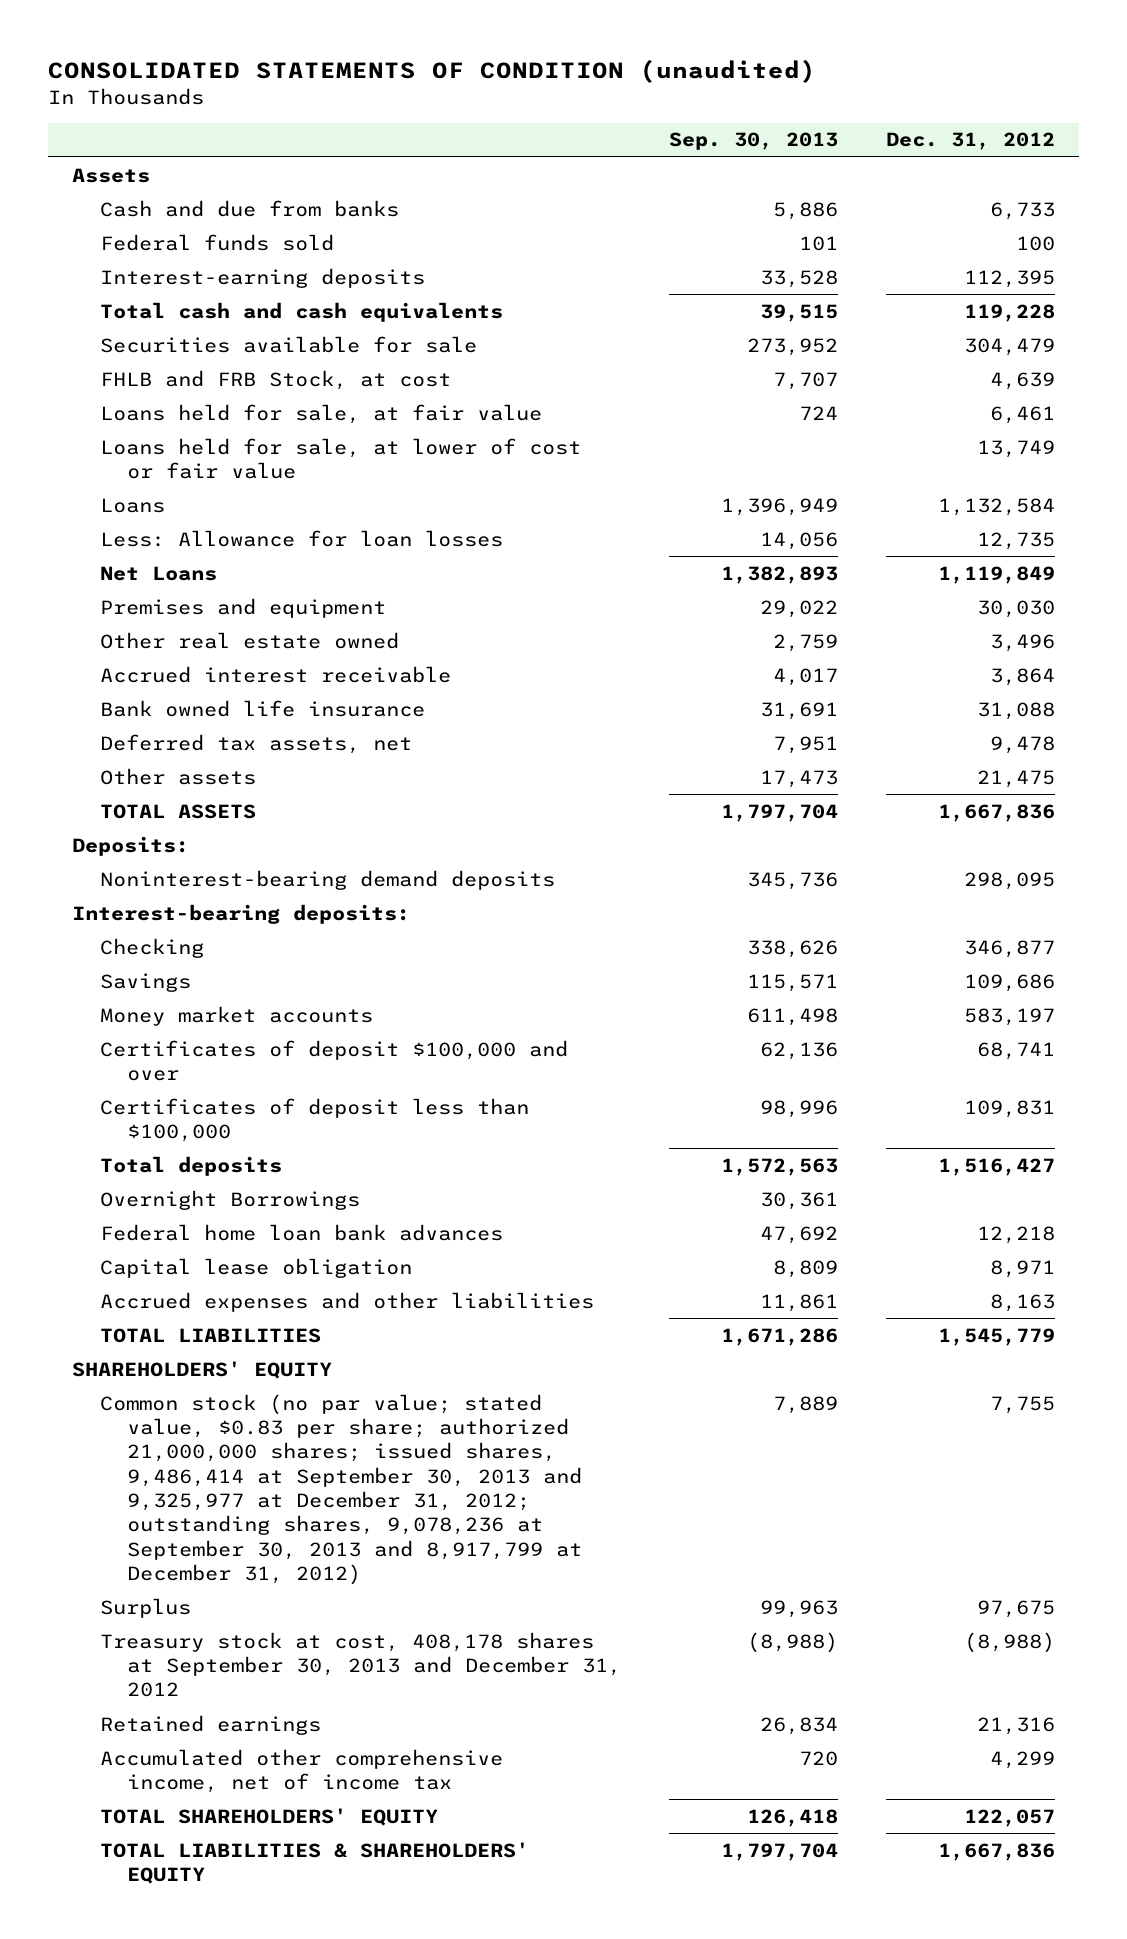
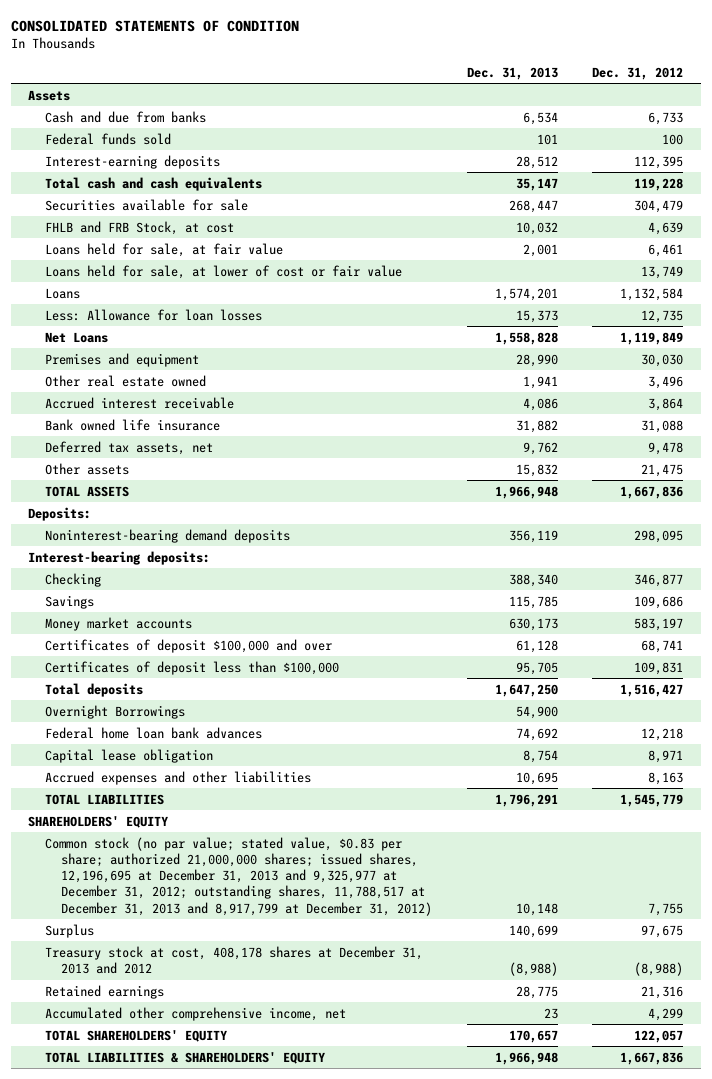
- CONSOLIDATED STATEMENTS OF CONDITION (unaudited)
+ CONSOLIDATED STATEMENTS OF CONDITION
- | Sep. 30, 2013 | Dec. 31, 2012
+ | Dec. 31, 2013 | Dec. 31, 2012
- Common stock (no par value; stated value, $0.83 per share; authorized 21,000,000 shares; issued shares, 9,486,414 at September 30, 2013 and 9,325,977 at December 31, 2012; outstanding shares, 9,078,236 at September 30, 2013 and 8,917,799 at December 31, 2012) | 7,889 | 7,755
+ Common stock (no par value; stated value, $0.83 per share; authorized 21,000,000 shares; issued shares, 12,196,695 at December 31, 2013 and 9,325,977 at December 31, 2012; outstanding shares, 11,788,517 at December 31, 2013 and 8,917,799 at December 31, 2012) | 10,148 | 7,755
- Treasury stock at cost, 408,178 shares at September 30, 2013 and December 31, 2012 | (8,988) | (8,988)
+ Treasury stock at cost, 408,178 shares at December 31, 2013 and 2012 | (8,988) | (8,988)
- Accumulated other comprehensive income, net of income tax | 720 | 4,299
+ Accumulated other comprehensive income, net | 23 | 4,299

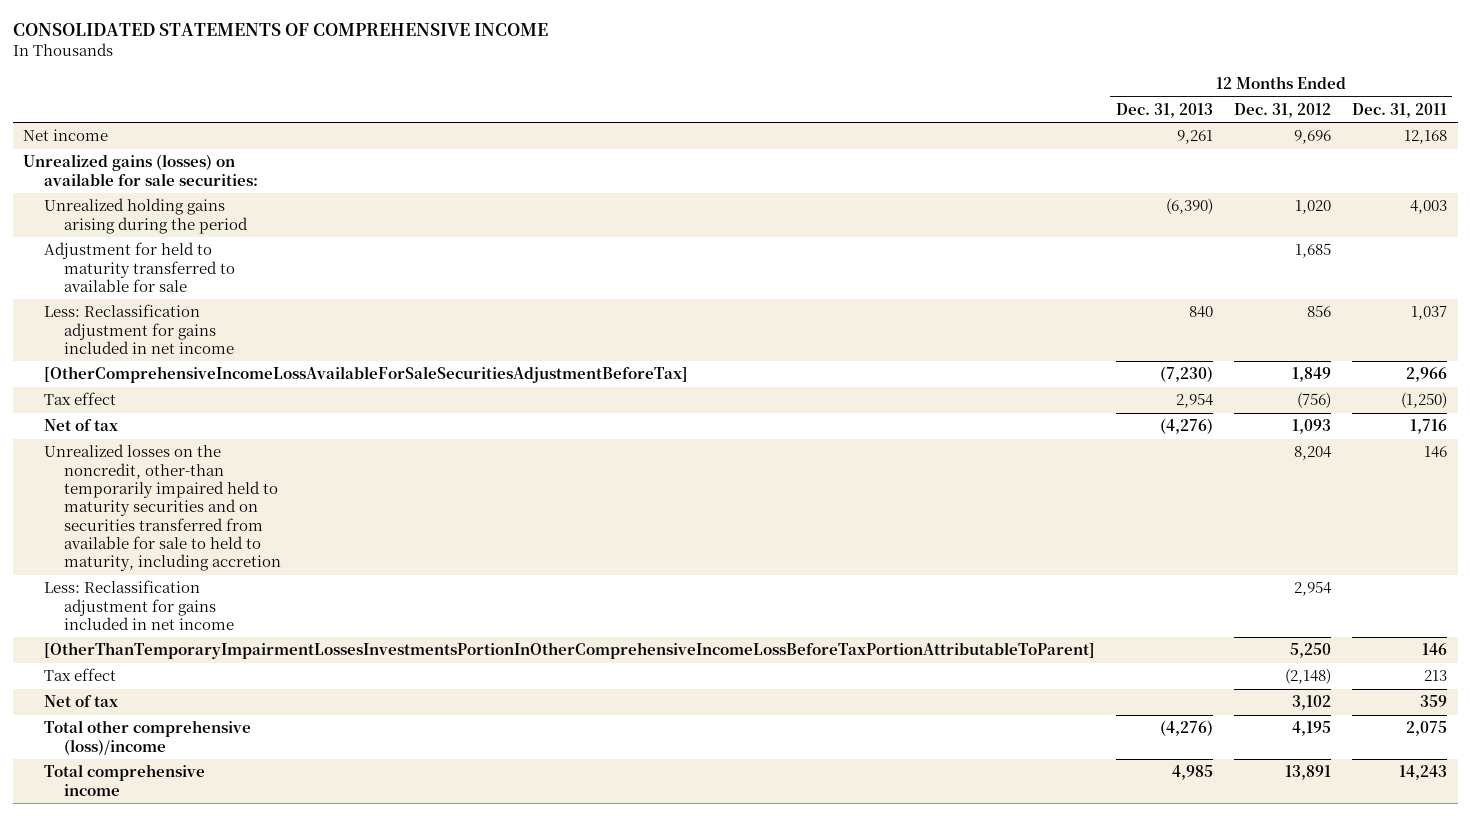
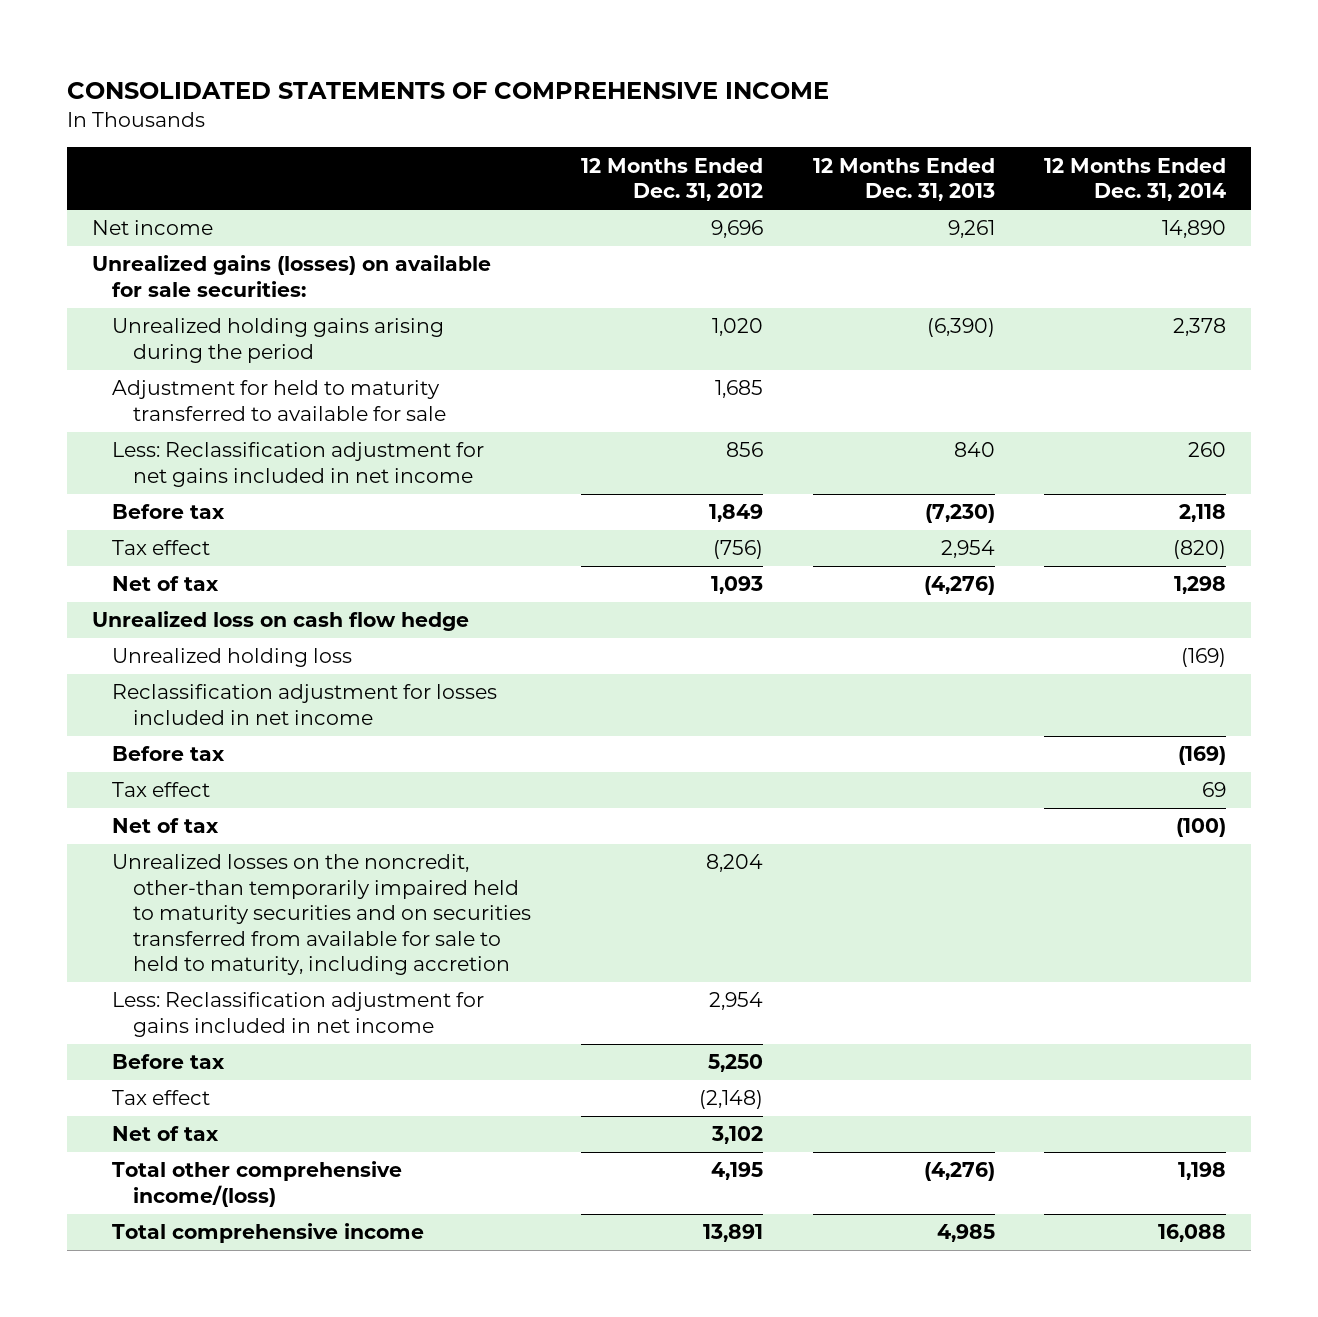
- | 12 Months Ended Dec. 31, 2013 | 12 Months Ended Dec. 31, 2012 | 12 Months Ended Dec. 31, 2011
+ | 12 Months Ended Dec. 31, 2012 | 12 Months Ended Dec. 31, 2013 | 12 Months Ended Dec. 31, 2014
- Less: Reclassification adjustment for gains included in net income | 840 | 856 | 1,037
- [OtherComprehensiveIncomeLossAvailableForSaleSecuritiesAdjustmentBeforeTax] | (7,230) | 1,849 | 2,966
+ Less: Reclassification adjustment for net gains included in net income | 856 | 840 | 260
+ Before tax | 1,849 | (7,230) | 2,118
+ Unrealized loss on cash flow hedge
+ Unrealized holding loss | | | (169)
+ Reclassification adjustment for losses included in net income
+ Before tax | | | (169)
+ Tax effect | | | 69
+ Net of tax | | | (100)
- [OtherThanTemporaryImpairmentLossesInvestmentsPortionInOtherComprehensiveIncomeLossBeforeTaxPortionAttributableToParent] | | 5,250 | 146
+ Before tax | 5,250 | |
- Total other comprehensive (loss)/income | (4,276) | 4,195 | 2,075
+ Total other comprehensive income/(loss) | 4,195 | (4,276) | 1,198

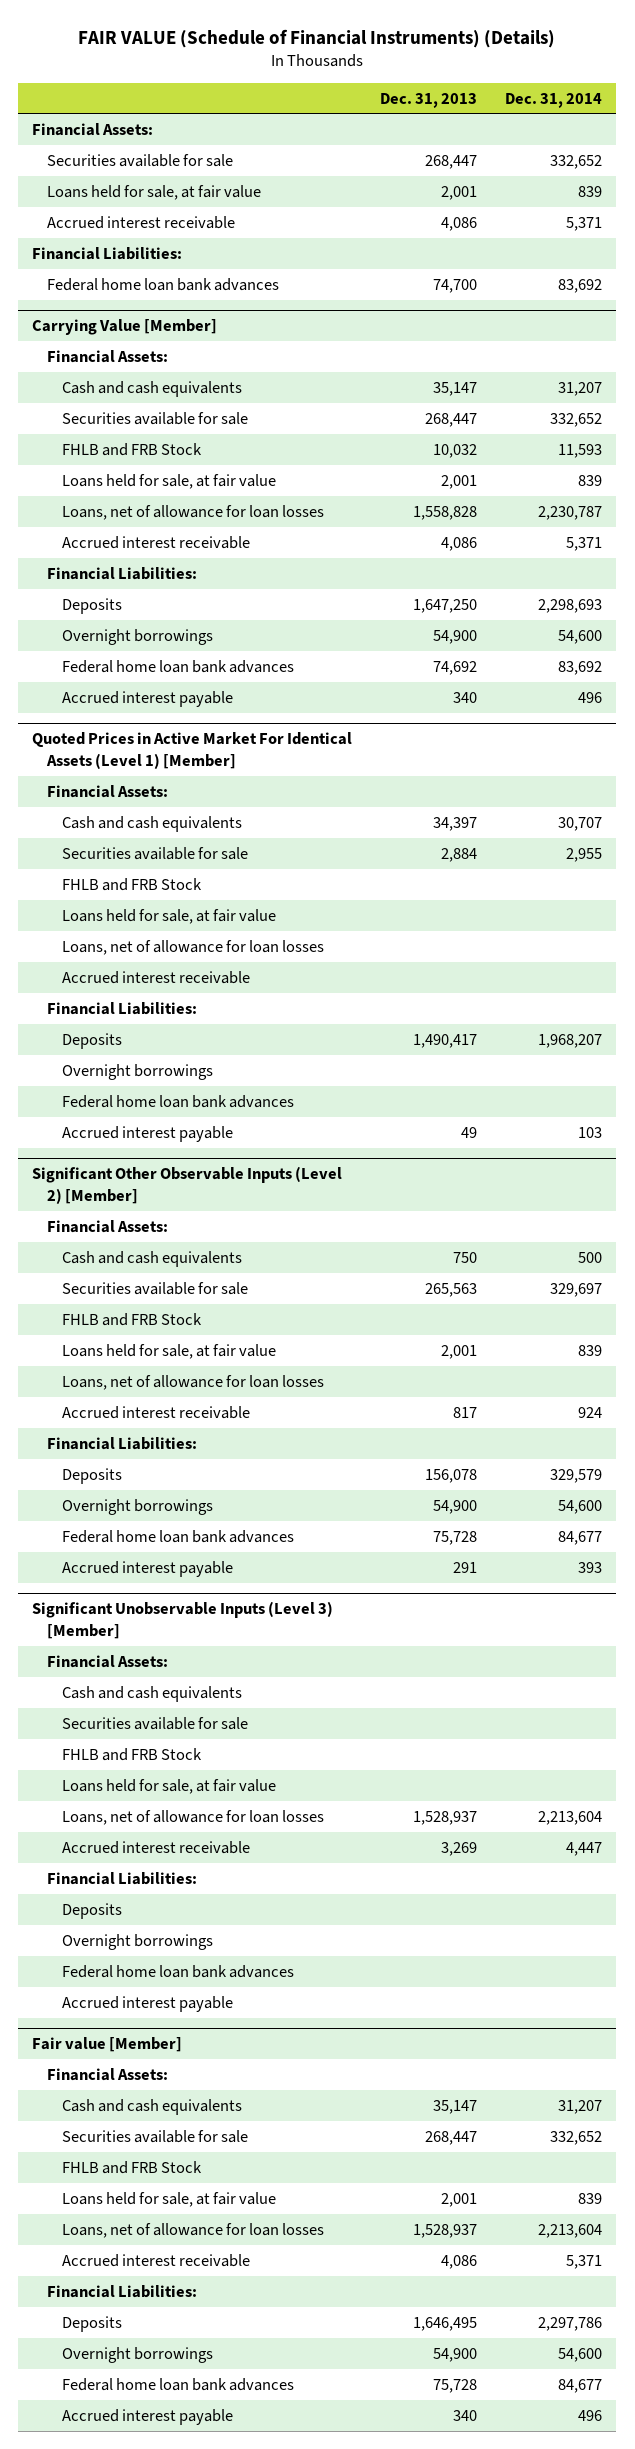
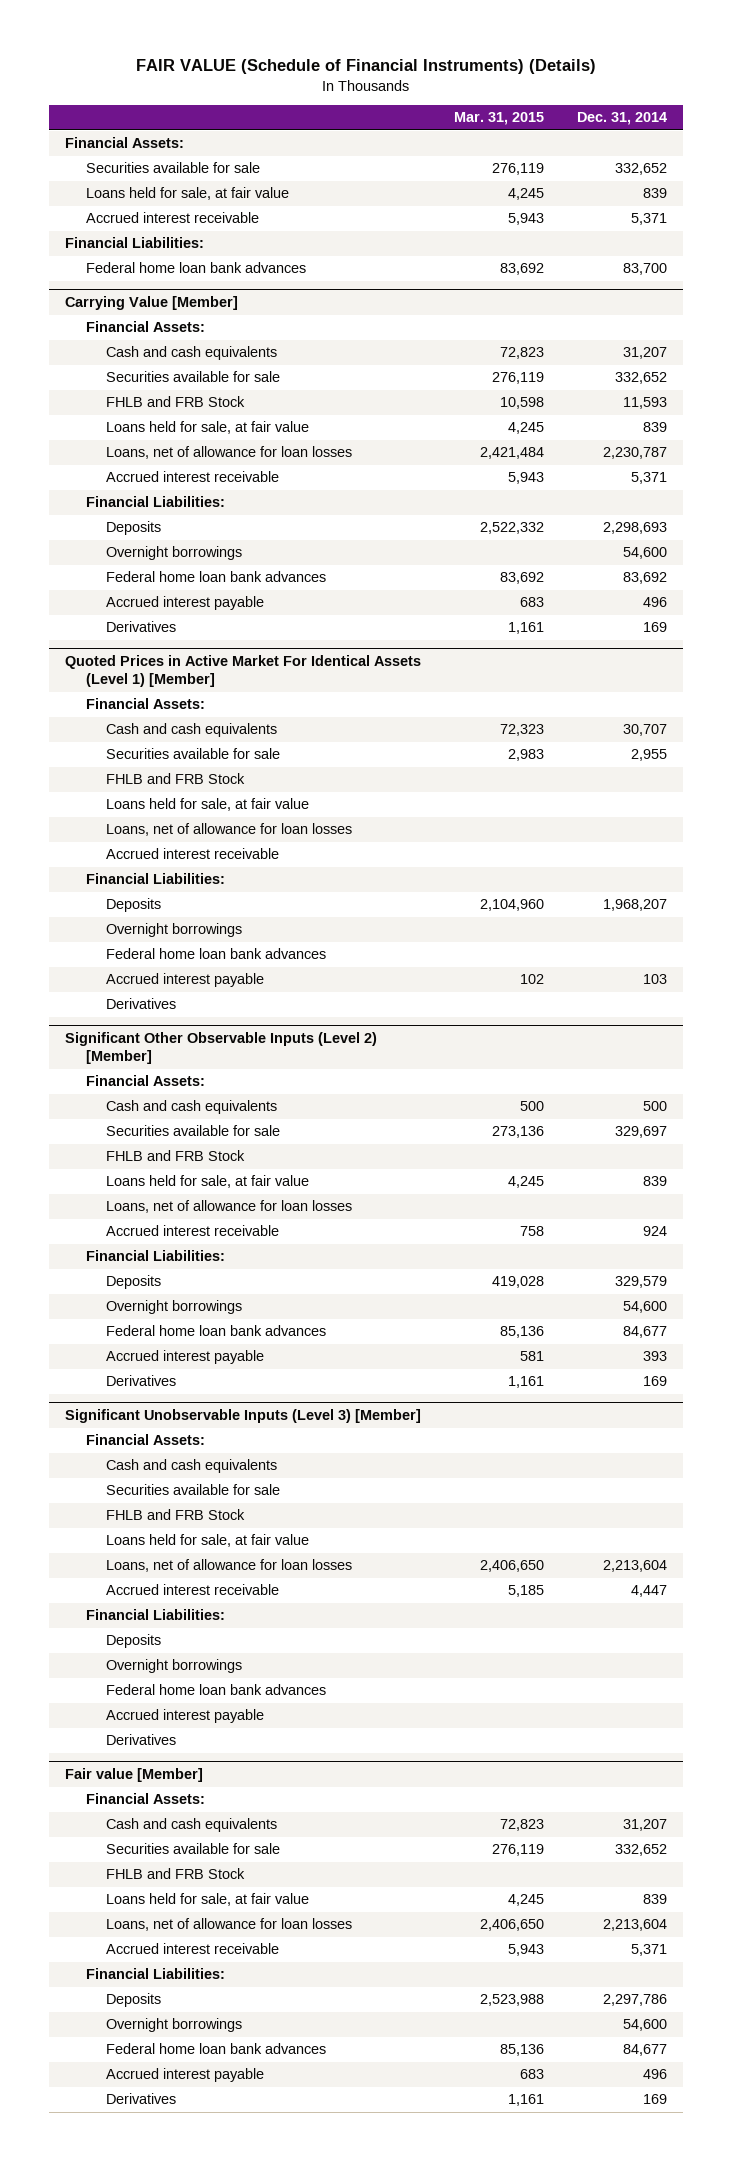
- | Dec. 31, 2013 | Dec. 31, 2014
+ | Mar. 31, 2015 | Dec. 31, 2014
- Federal home loan bank advances | 74,700 | 83,692
+ Federal home loan bank advances | 83,692 | 83,700
@ Carrying Value [Member]
+ Derivatives | 1,161 | 169
@ Quoted Prices in Active Market For Identical Assets (Level 1) [Member]
+ Derivatives
@ Significant Other Observable Inputs (Level 2) [Member]
+ Derivatives | 1,161 | 169
@ Significant Unobservable Inputs (Level 3) [Member]
+ Derivatives
@ Fair value [Member]
+ Derivatives | 1,161 | 169

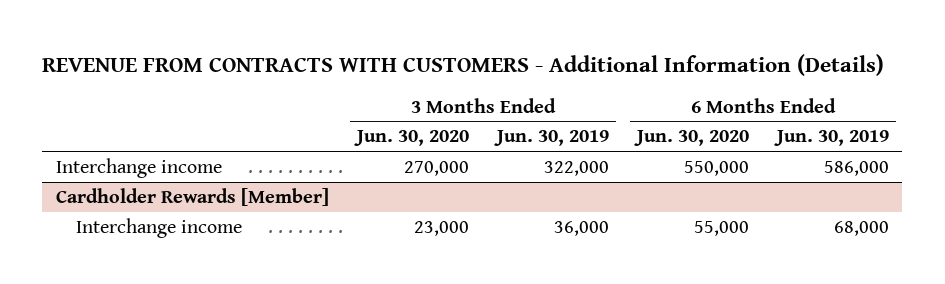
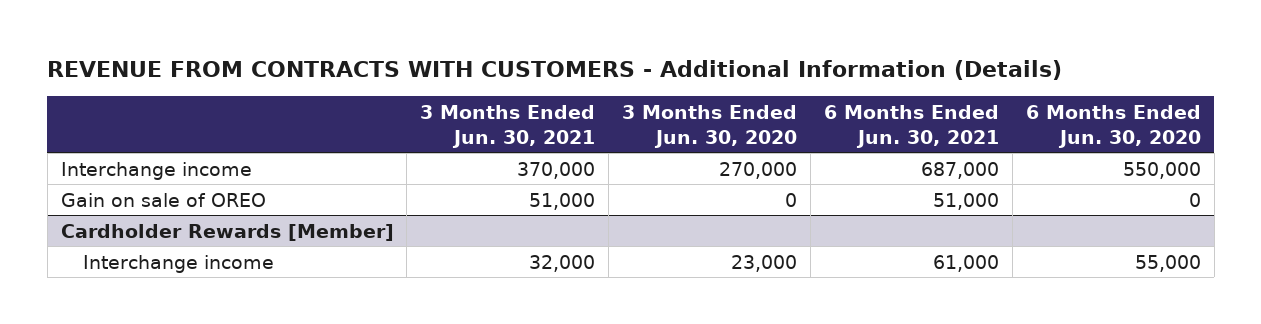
- | 3 Months Ended Jun. 30, 2020 | 3 Months Ended Jun. 30, 2019 | 6 Months Ended Jun. 30, 2020 | 6 Months Ended Jun. 30, 2019
+ | 3 Months Ended Jun. 30, 2021 | 3 Months Ended Jun. 30, 2020 | 6 Months Ended Jun. 30, 2021 | 6 Months Ended Jun. 30, 2020
+ Gain on sale of OREO | 51,000 | 0 | 51,000 | 0

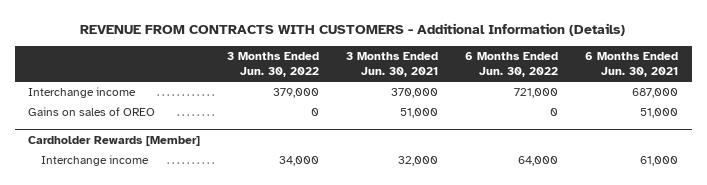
- | 3 Months Ended Jun. 30, 2021 | 3 Months Ended Jun. 30, 2020 | 6 Months Ended Jun. 30, 2021 | 6 Months Ended Jun. 30, 2020
+ | 3 Months Ended Jun. 30, 2022 | 3 Months Ended Jun. 30, 2021 | 6 Months Ended Jun. 30, 2022 | 6 Months Ended Jun. 30, 2021
- Gain on sale of OREO | 51,000 | 0 | 51,000 | 0
+ Gains on sales of OREO | 0 | 51,000 | 0 | 51,000

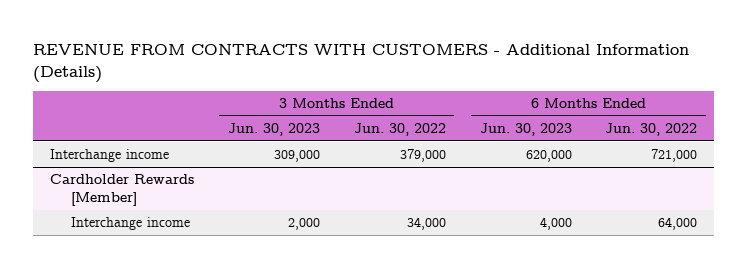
- | 3 Months Ended Jun. 30, 2022 | 3 Months Ended Jun. 30, 2021 | 6 Months Ended Jun. 30, 2022 | 6 Months Ended Jun. 30, 2021
+ | 3 Months Ended Jun. 30, 2023 | 3 Months Ended Jun. 30, 2022 | 6 Months Ended Jun. 30, 2023 | 6 Months Ended Jun. 30, 2022
- Gains on sales of OREO | 0 | 51,000 | 0 | 51,000

